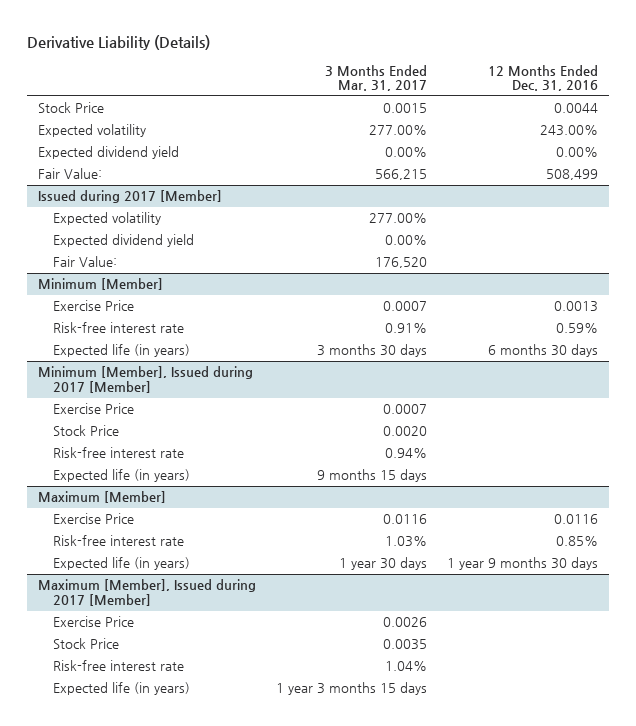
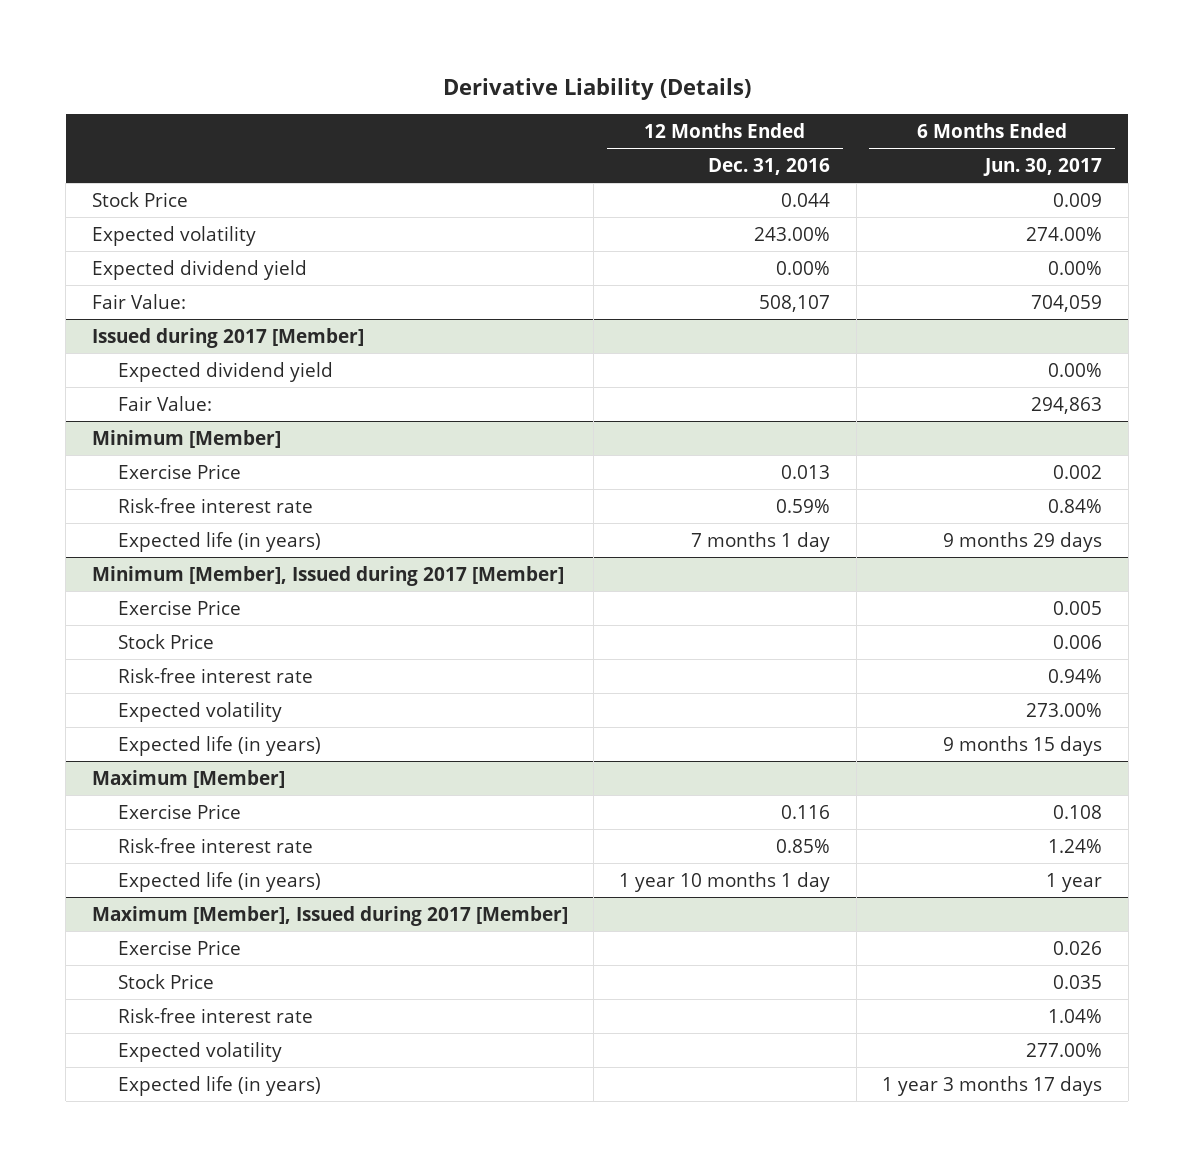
- | 3 Months Ended Mar. 31, 2017 | 12 Months Ended Dec. 31, 2016
+ | 12 Months Ended Dec. 31, 2016 | 6 Months Ended Jun. 30, 2017
- Stock Price | 0.0015 | 0.0044
+ Stock Price | 0.044 | 0.009
- Fair Value: | 566,215 | 508,499
+ Fair Value: | 508,107 | 704,059
@ Issued during 2017 [Member]
- Expected volatility | 277.00% |
@ Minimum [Member]
- Exercise Price | 0.0007 | 0.0013
+ Exercise Price | 0.013 | 0.002
- Expected life (in years) | 3 months 30 days | 6 months 30 days
+ Expected life (in years) | 7 months 1 day | 9 months 29 days
@ Minimum [Member], Issued during 2017 [Member]
+ Expected volatility | | 273.00%
@ Maximum [Member]
- Exercise Price | 0.0116 | 0.0116
+ Exercise Price | 0.116 | 0.108
- Expected life (in years) | 1 year 30 days | 1 year 9 months 30 days
+ Expected life (in years) | 1 year 10 months 1 day | 1 year
@ Maximum [Member], Issued during 2017 [Member]
+ Expected volatility | | 277.00%

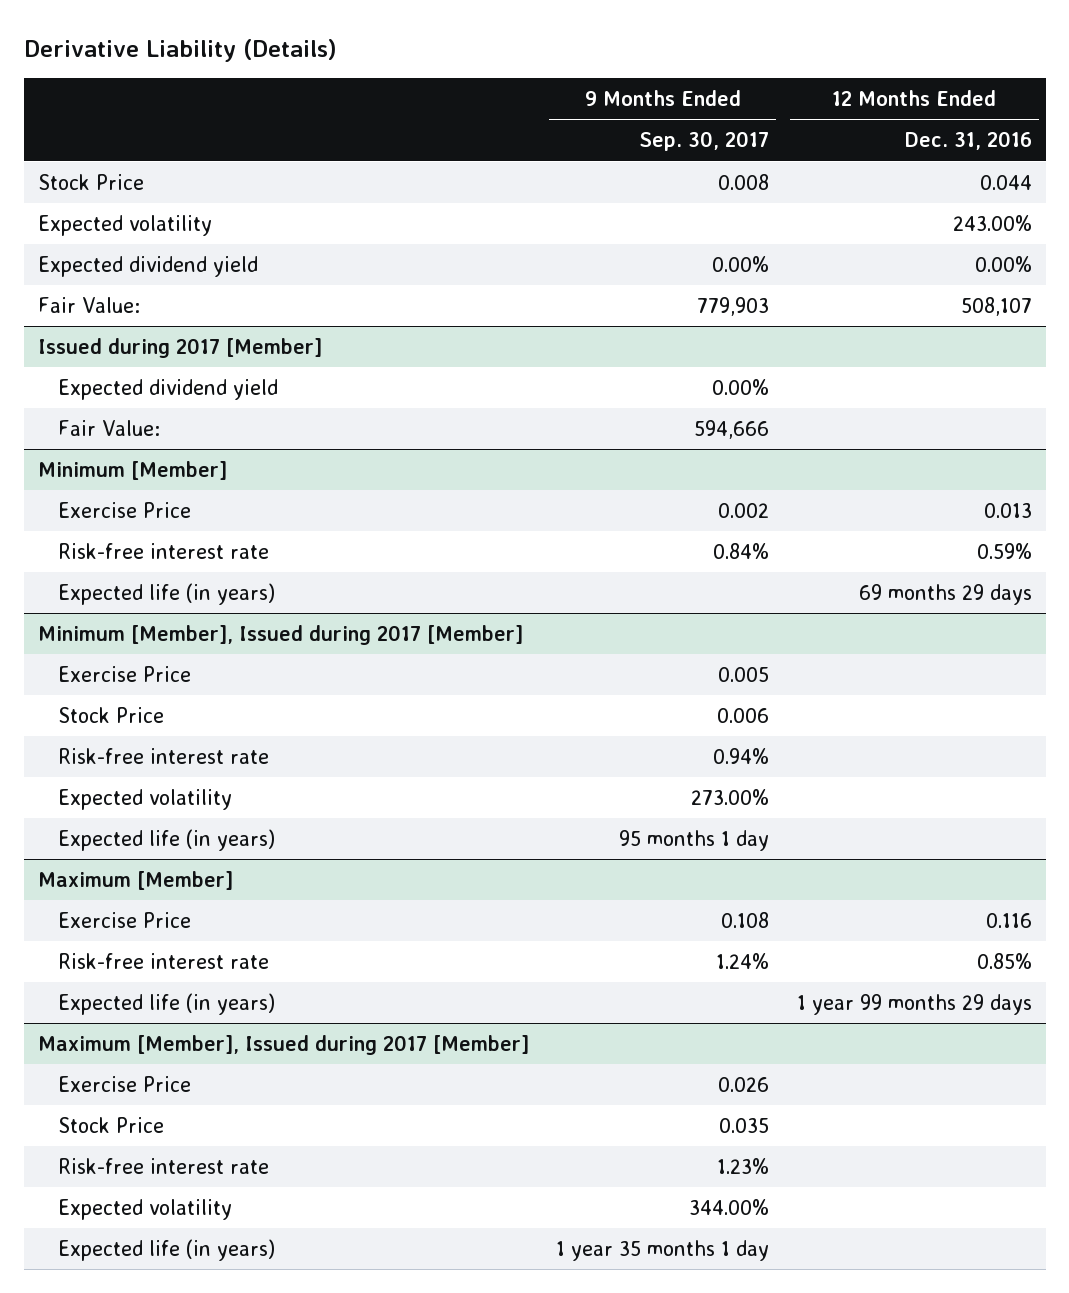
- | 12 Months Ended Dec. 31, 2016 | 6 Months Ended Jun. 30, 2017
+ | 9 Months Ended Sep. 30, 2017 | 12 Months Ended Dec. 31, 2016
@ Minimum [Member]
- Expected life (in years) | 7 months 1 day | 9 months 29 days
+ Expected life (in years) | | 69 months 29 days
@ Maximum [Member]
- Expected life (in years) | 1 year 10 months 1 day | 1 year
+ Expected life (in years) | | 1 year 99 months 29 days

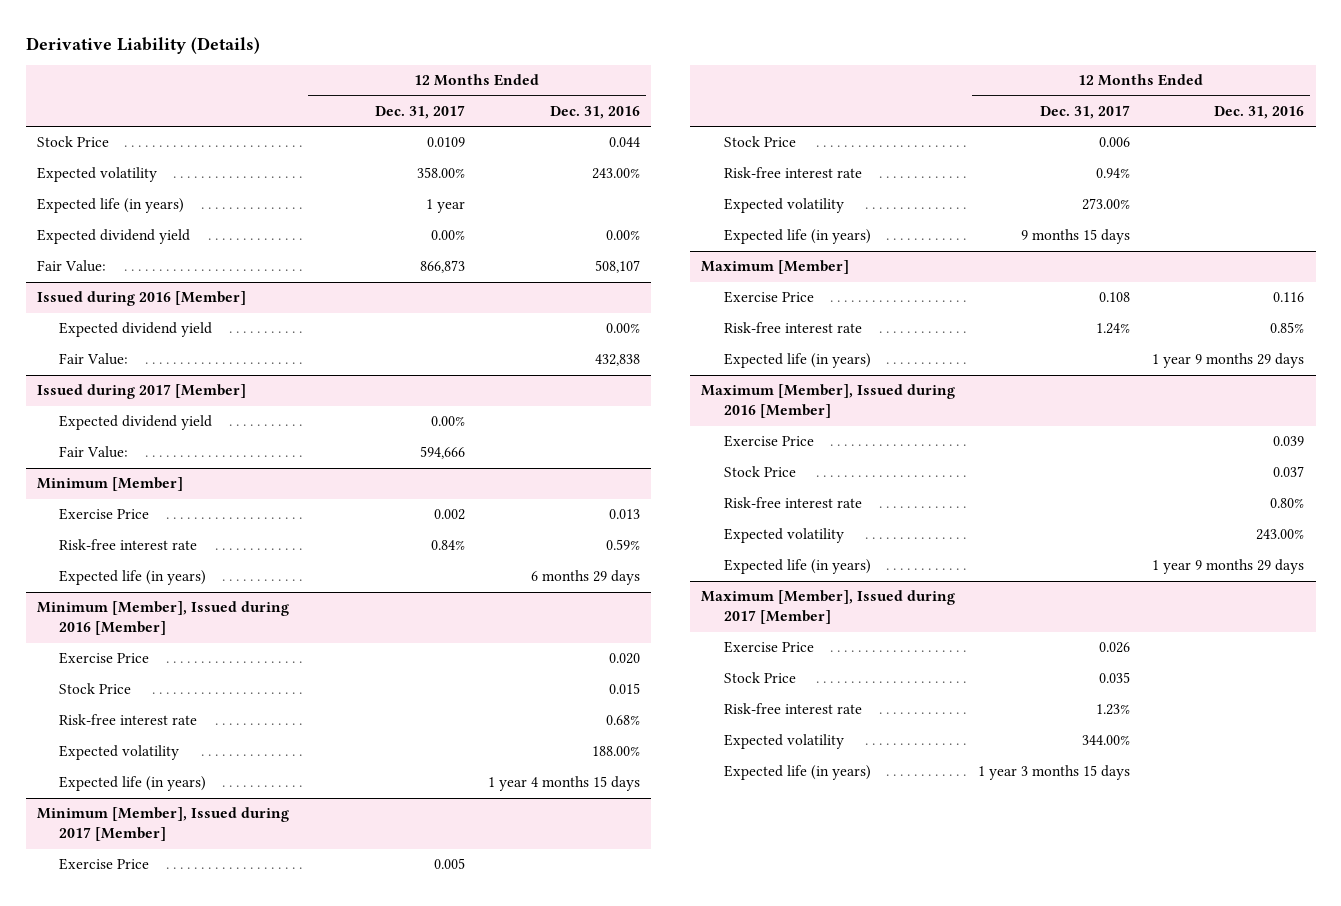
- | 9 Months Ended Sep. 30, 2017 | 12 Months Ended Dec. 31, 2016
+ | 12 Months Ended Dec. 31, 2017 | 12 Months Ended Dec. 31, 2016
+ Expected life (in years) | 1 year |
+ Issued during 2016 [Member]
+ Expected dividend yield | | 0.00%
+ Fair Value: | | 432,838
@ Minimum [Member]
- Expected life (in years) | | 69 months 29 days
+ Expected life (in years) | | 6 months 29 days
+ Minimum [Member], Issued during 2016 [Member]
+ Exercise Price | | 0.020
+ Stock Price | | 0.015
+ Risk-free interest rate | | 0.68%
+ Expected volatility | | 188.00%
+ Expected life (in years) | | 1 year 4 months 15 days
@ Maximum [Member]
- Expected life (in years) | | 1 year 99 months 29 days
+ Expected life (in years) | | 1 year 9 months 29 days
+ Maximum [Member], Issued during 2016 [Member]
+ Exercise Price | | 0.039
+ Stock Price | | 0.037
+ Risk-free interest rate | | 0.80%
+ Expected volatility | | 243.00%
+ Expected life (in years) | | 1 year 9 months 29 days

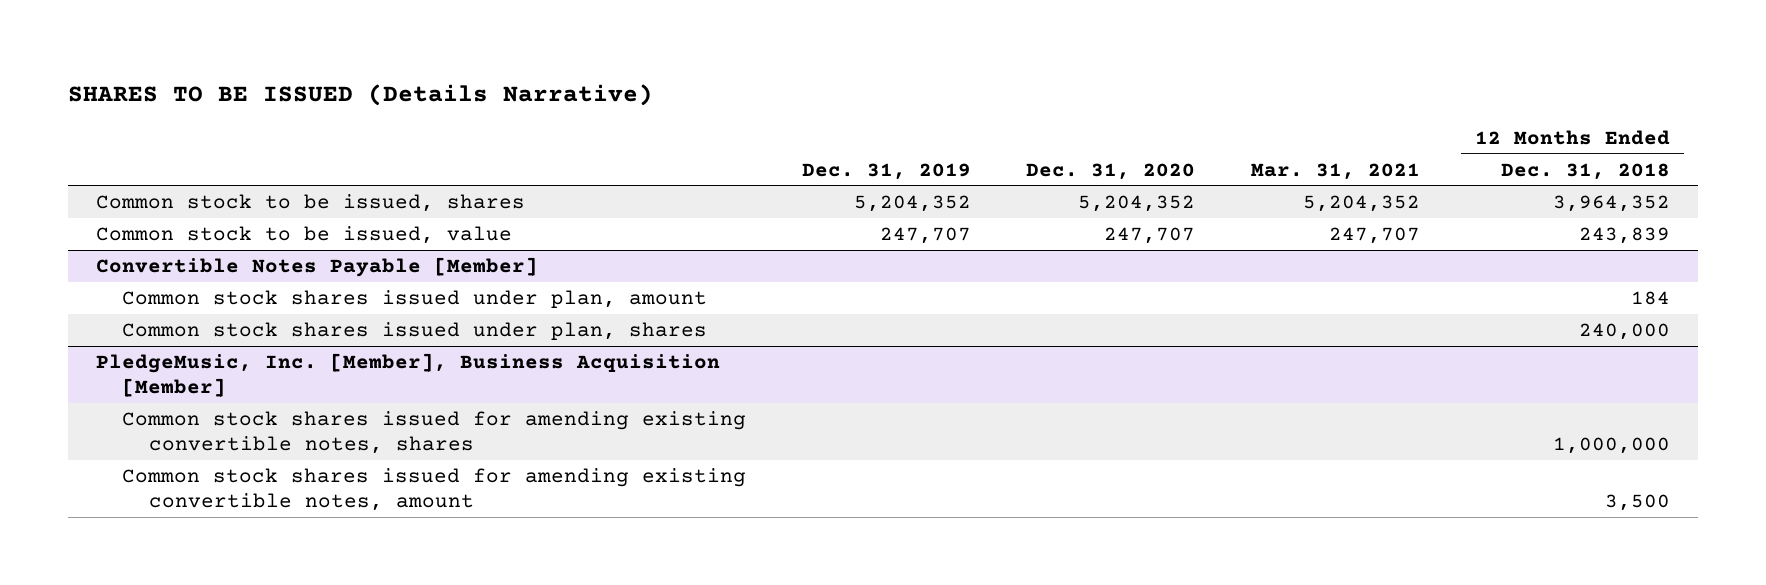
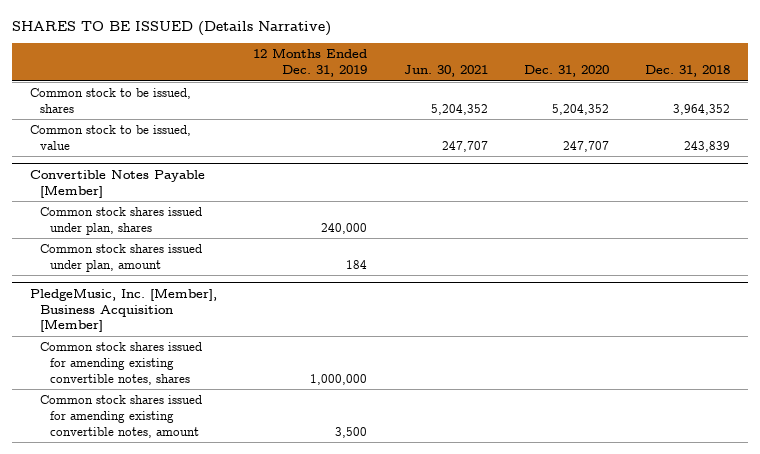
- | Dec. 31, 2019 | Dec. 31, 2020 | Mar. 31, 2021 | 12 Months Ended Dec. 31, 2018
+ | 12 Months Ended Dec. 31, 2019 | Jun. 30, 2021 | Dec. 31, 2020 | Dec. 31, 2018
@ Convertible Notes Payable [Member]
moved down: Common stock shares issued under plan, amount | 184 | | |

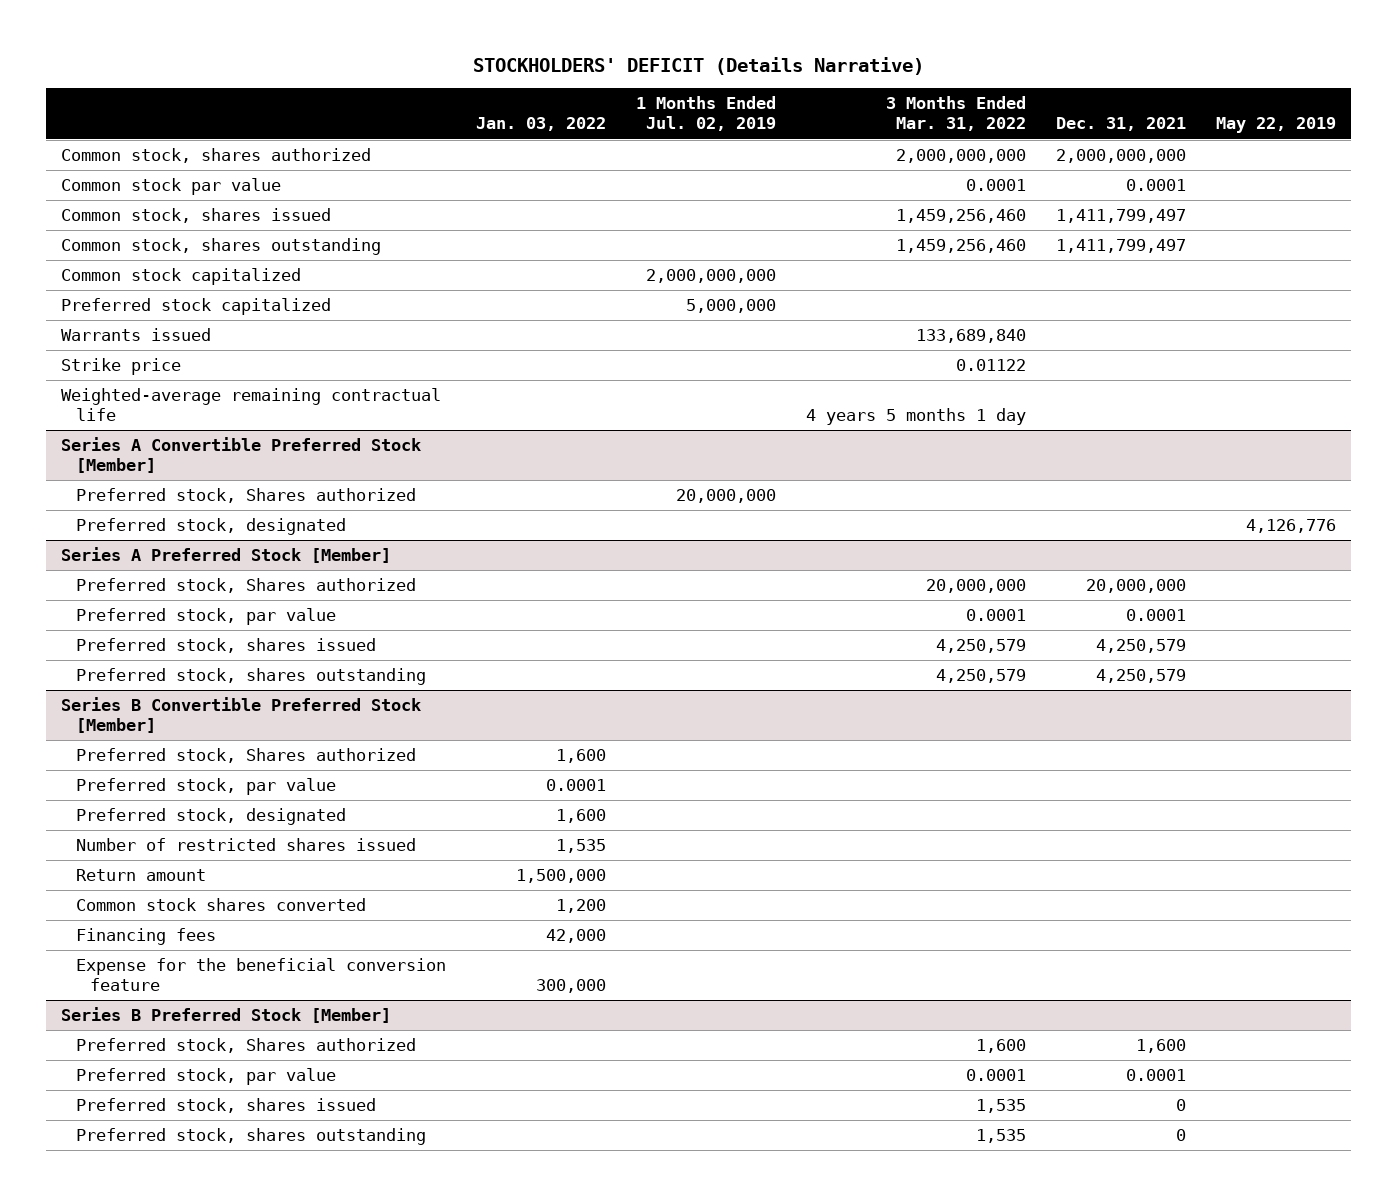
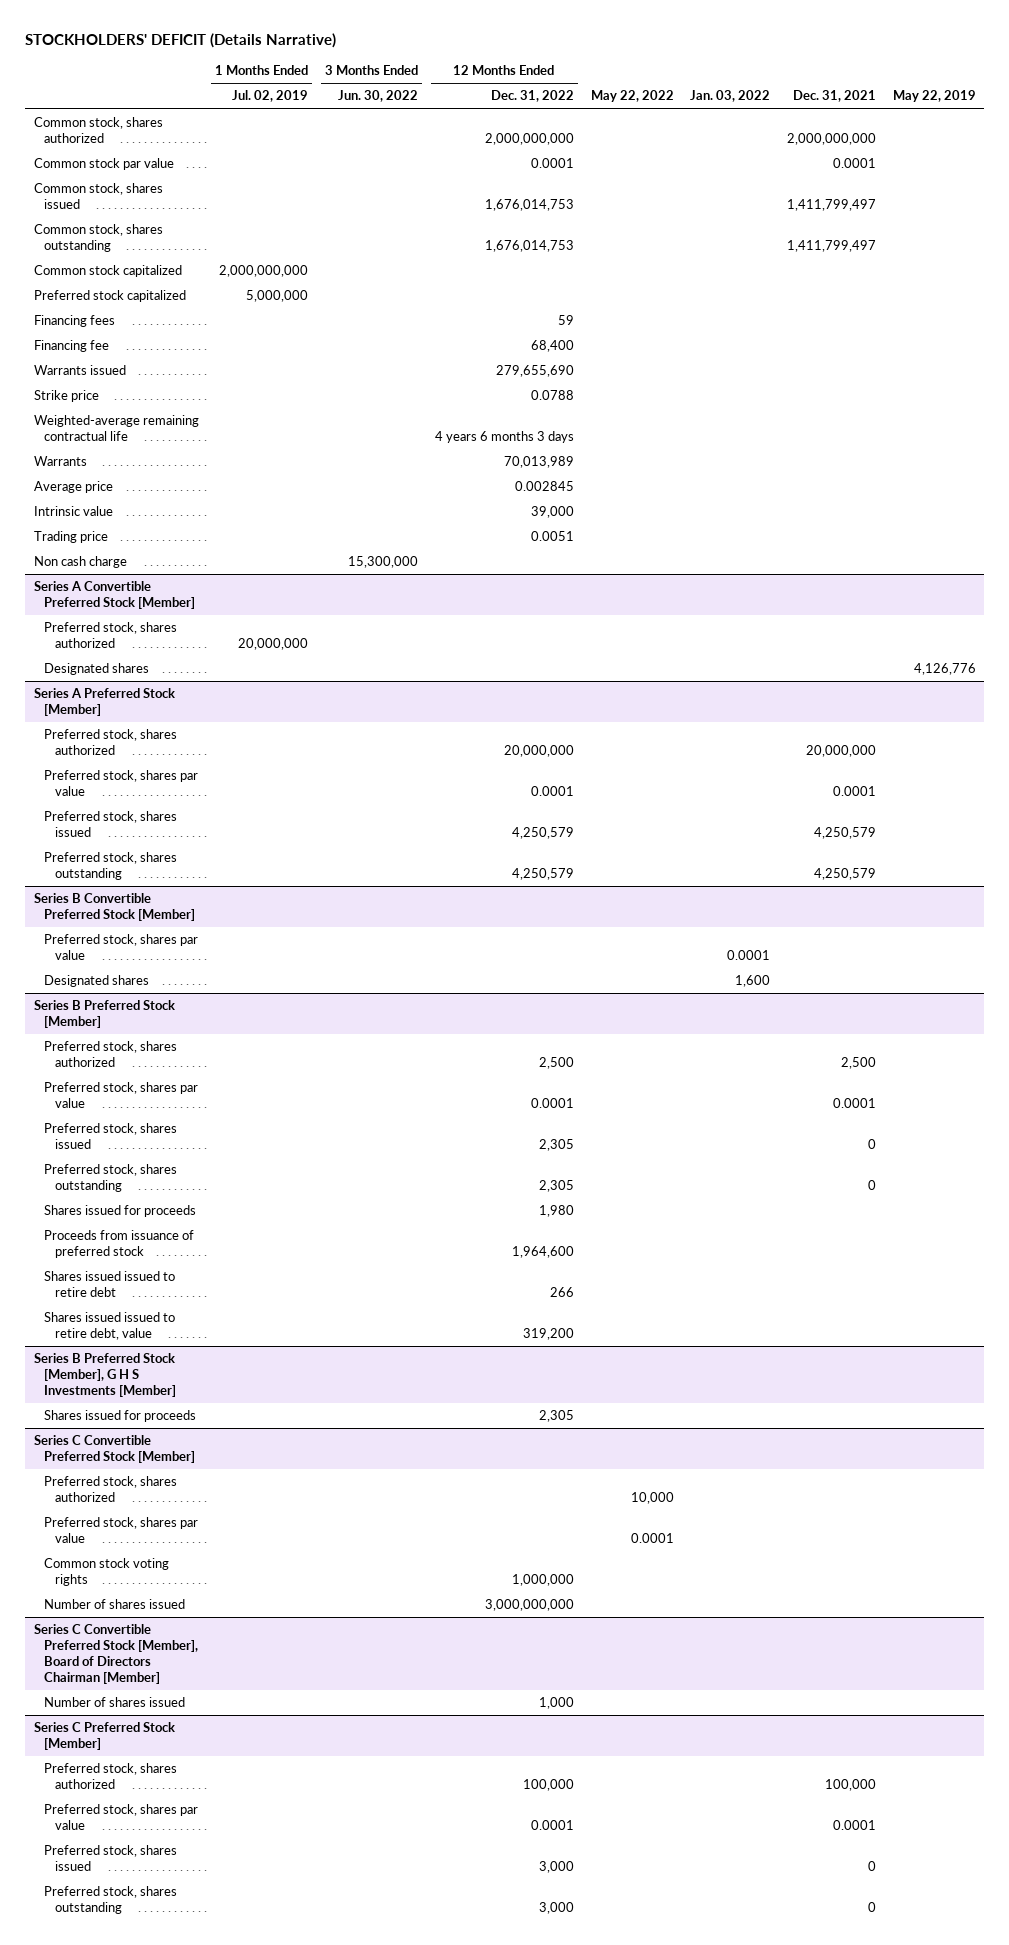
- | Jan. 03, 2022 | 1 Months Ended Jul. 02, 2019 | 3 Months Ended Mar. 31, 2022 | Dec. 31, 2021 | May 22, 2019
+ | 1 Months Ended Jul. 02, 2019 | 3 Months Ended Jun. 30, 2022 | 12 Months Ended Dec. 31, 2022 | May 22, 2022 | Jan. 03, 2022 | Dec. 31, 2021 | May 22, 2019
+ Financing fees | | | 59 | | | |
+ Financing fee | | | 68,400 | | | |
+ Warrants | | | 70,013,989 | | | |
+ Average price | | | 0.002845 | | | |
+ Intrinsic value | | | 39,000 | | | |
+ Trading price | | | 0.0051 | | | |
+ Non cash charge | | 15,300,000 | | | | |
@ Series A Convertible Preferred Stock [Member]
- Preferred stock, Shares authorized | | 20,000,000 | | |
- Preferred stock, designated | | | | | 4,126,776
+ Preferred stock, shares authorized | 20,000,000 | | | | | |
+ Designated shares | | | | | | | 4,126,776
@ Series A Preferred Stock [Member]
- Preferred stock, Shares authorized | | | 20,000,000 | 20,000,000 |
- Preferred stock, par value | | | 0.0001 | 0.0001 |
+ Preferred stock, shares authorized | | | 20,000,000 | | | 20,000,000 |
+ Preferred stock, shares par value | | | 0.0001 | | | 0.0001 |
@ Series B Convertible Preferred Stock [Member]
- Preferred stock, Shares authorized | 1,600 | | | |
- Preferred stock, par value | 0.0001 | | | |
- Preferred stock, designated | 1,600 | | | |
- Number of restricted shares issued | 1,535 | | | |
- Return amount | 1,500,000 | | | |
- Common stock shares converted | 1,200 | | | |
- Financing fees | 42,000 | | | |
- Expense for the beneficial conversion feature | 300,000 | | | |
+ Preferred stock, shares par value | | | | | 0.0001 | |
+ Designated shares | | | | | 1,600 | |
@ Series B Preferred Stock [Member]
- Preferred stock, Shares authorized | | | 1,600 | 1,600 |
- Preferred stock, par value | | | 0.0001 | 0.0001 |
+ Preferred stock, shares authorized | | | 2,500 | | | 2,500 |
+ Preferred stock, shares par value | | | 0.0001 | | | 0.0001 |
+ Shares issued for proceeds | | | 1,980 | | | |
+ Proceeds from issuance of preferred stock | | | 1,964,600 | | | |
+ Shares issued issued to retire debt | | | 266 | | | |
+ Shares issued issued to retire debt, value | | | 319,200 | | | |
+ Series B Preferred Stock [Member], G H S Investments [Member]
+ Shares issued for proceeds | | | 2,305 | | | |
+ Series C Convertible Preferred Stock [Member]
+ Preferred stock, shares authorized | | | | 10,000 | | |
+ Preferred stock, shares par value | | | | 0.0001 | | |
+ Common stock voting rights | | | 1,000,000 | | | |
+ Number of shares issued | | | 3,000,000,000 | | | |
+ Series C Convertible Preferred Stock [Member], Board of Directors Chairman [Member]
+ Number of shares issued | | | 1,000 | | | |
+ Series C Preferred Stock [Member]
+ Preferred stock, shares authorized | | | 100,000 | | | 100,000 |
+ Preferred stock, shares par value | | | 0.0001 | | | 0.0001 |
+ Preferred stock, shares issued | | | 3,000 | | | 0 |
+ Preferred stock, shares outstanding | | | 3,000 | | | 0 |

